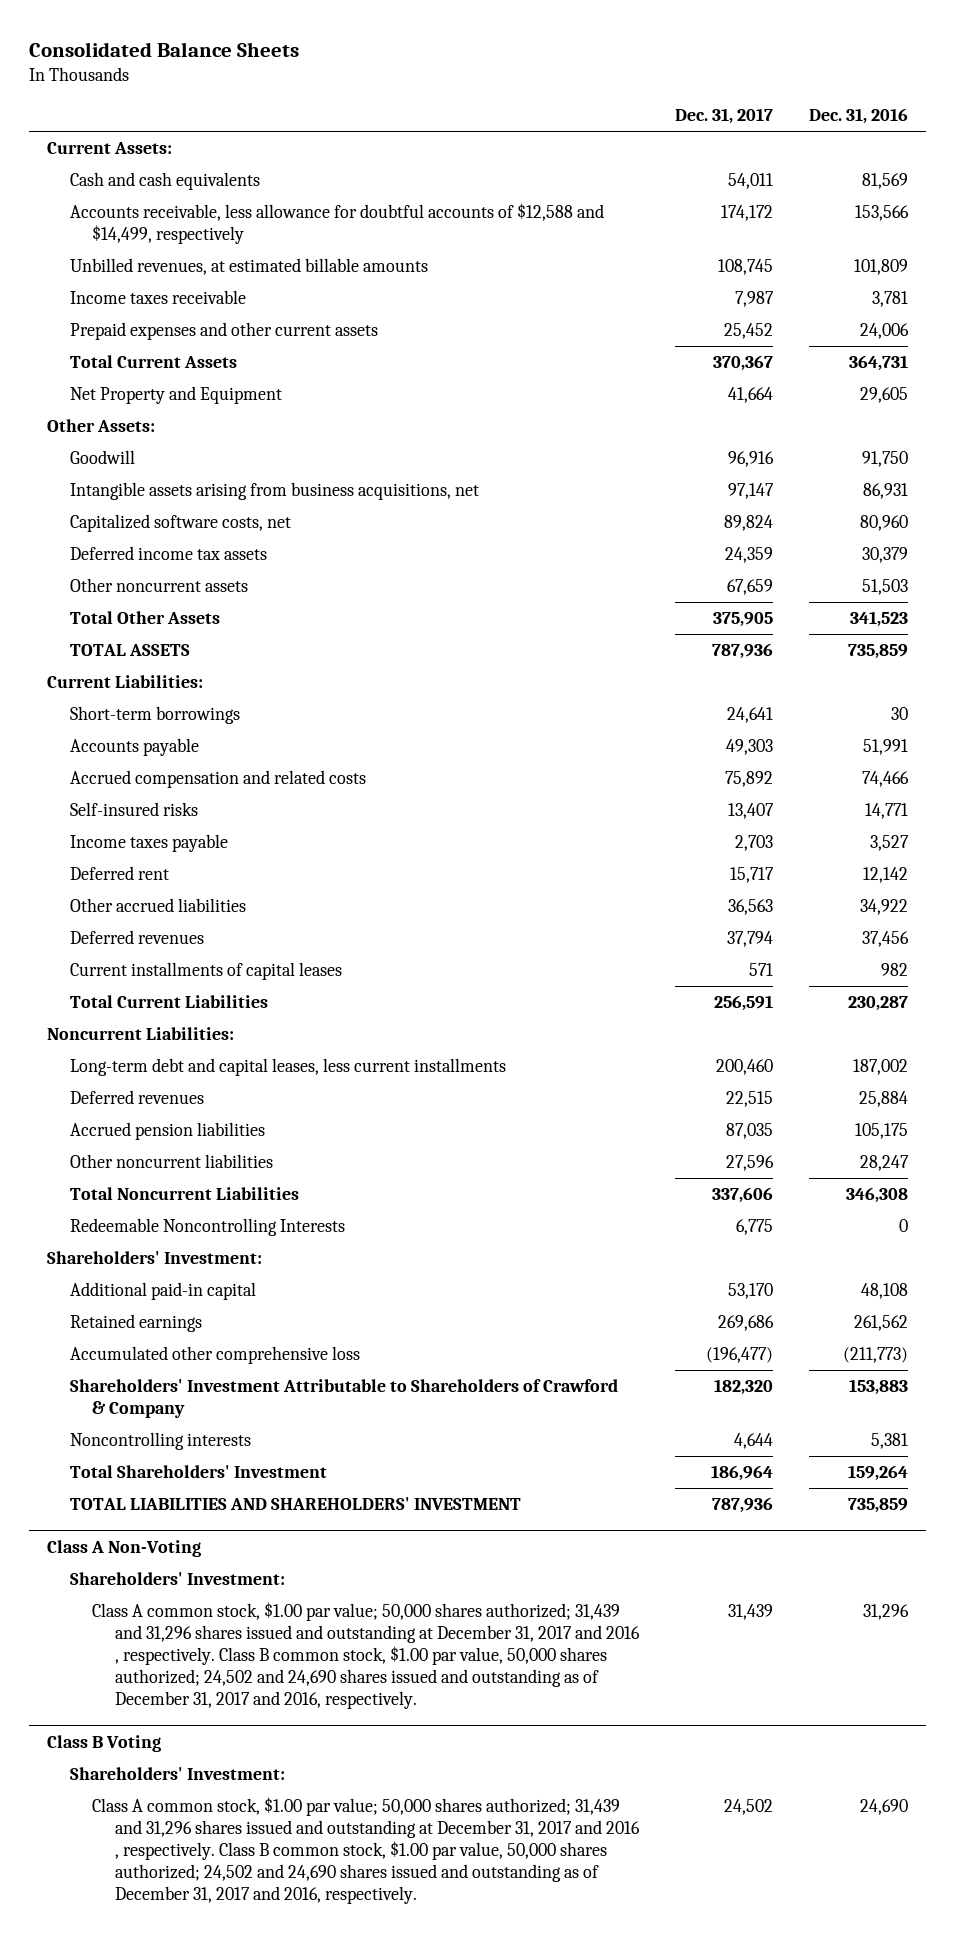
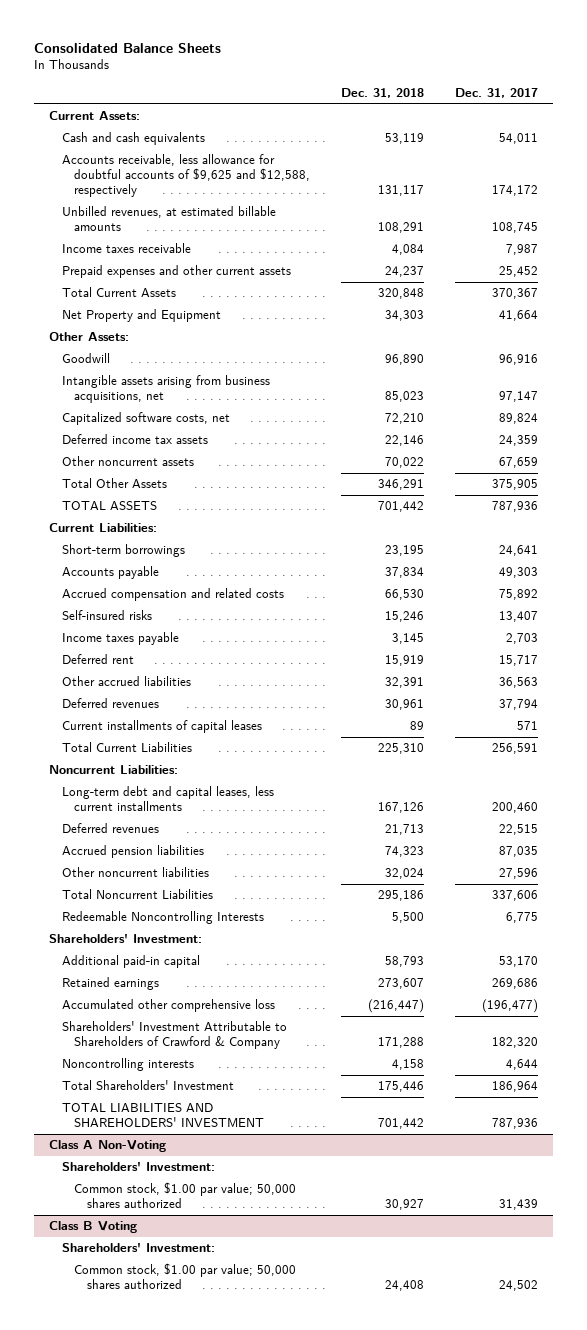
- | Dec. 31, 2017 | Dec. 31, 2016
+ | Dec. 31, 2018 | Dec. 31, 2017
- Accounts receivable, less allowance for doubtful accounts of $12,588 and $14,499, respectively | 174,172 | 153,566
+ Accounts receivable, less allowance for doubtful accounts of $9,625 and $12,588, respectively | 131,117 | 174,172
@ Class A Non-Voting
- Class A common stock, $1.00 par value; 50,000 shares authorized; 31,439 and 31,296 shares issued and outstanding at December 31, 2017 and 2016 , respectively. Class B common stock, $1.00 par value, 50,000 shares authorized; 24,502 and 24,690 shares issued and outstanding as of December 31, 2017 and 2016, respectively. | 31,439 | 31,296
+ Common stock, $1.00 par value; 50,000 shares authorized | 30,927 | 31,439
@ Class B Voting
- Class A common stock, $1.00 par value; 50,000 shares authorized; 31,439 and 31,296 shares issued and outstanding at December 31, 2017 and 2016 , respectively. Class B common stock, $1.00 par value, 50,000 shares authorized; 24,502 and 24,690 shares issued and outstanding as of December 31, 2017 and 2016, respectively. | 24,502 | 24,690
+ Common stock, $1.00 par value; 50,000 shares authorized | 24,408 | 24,502

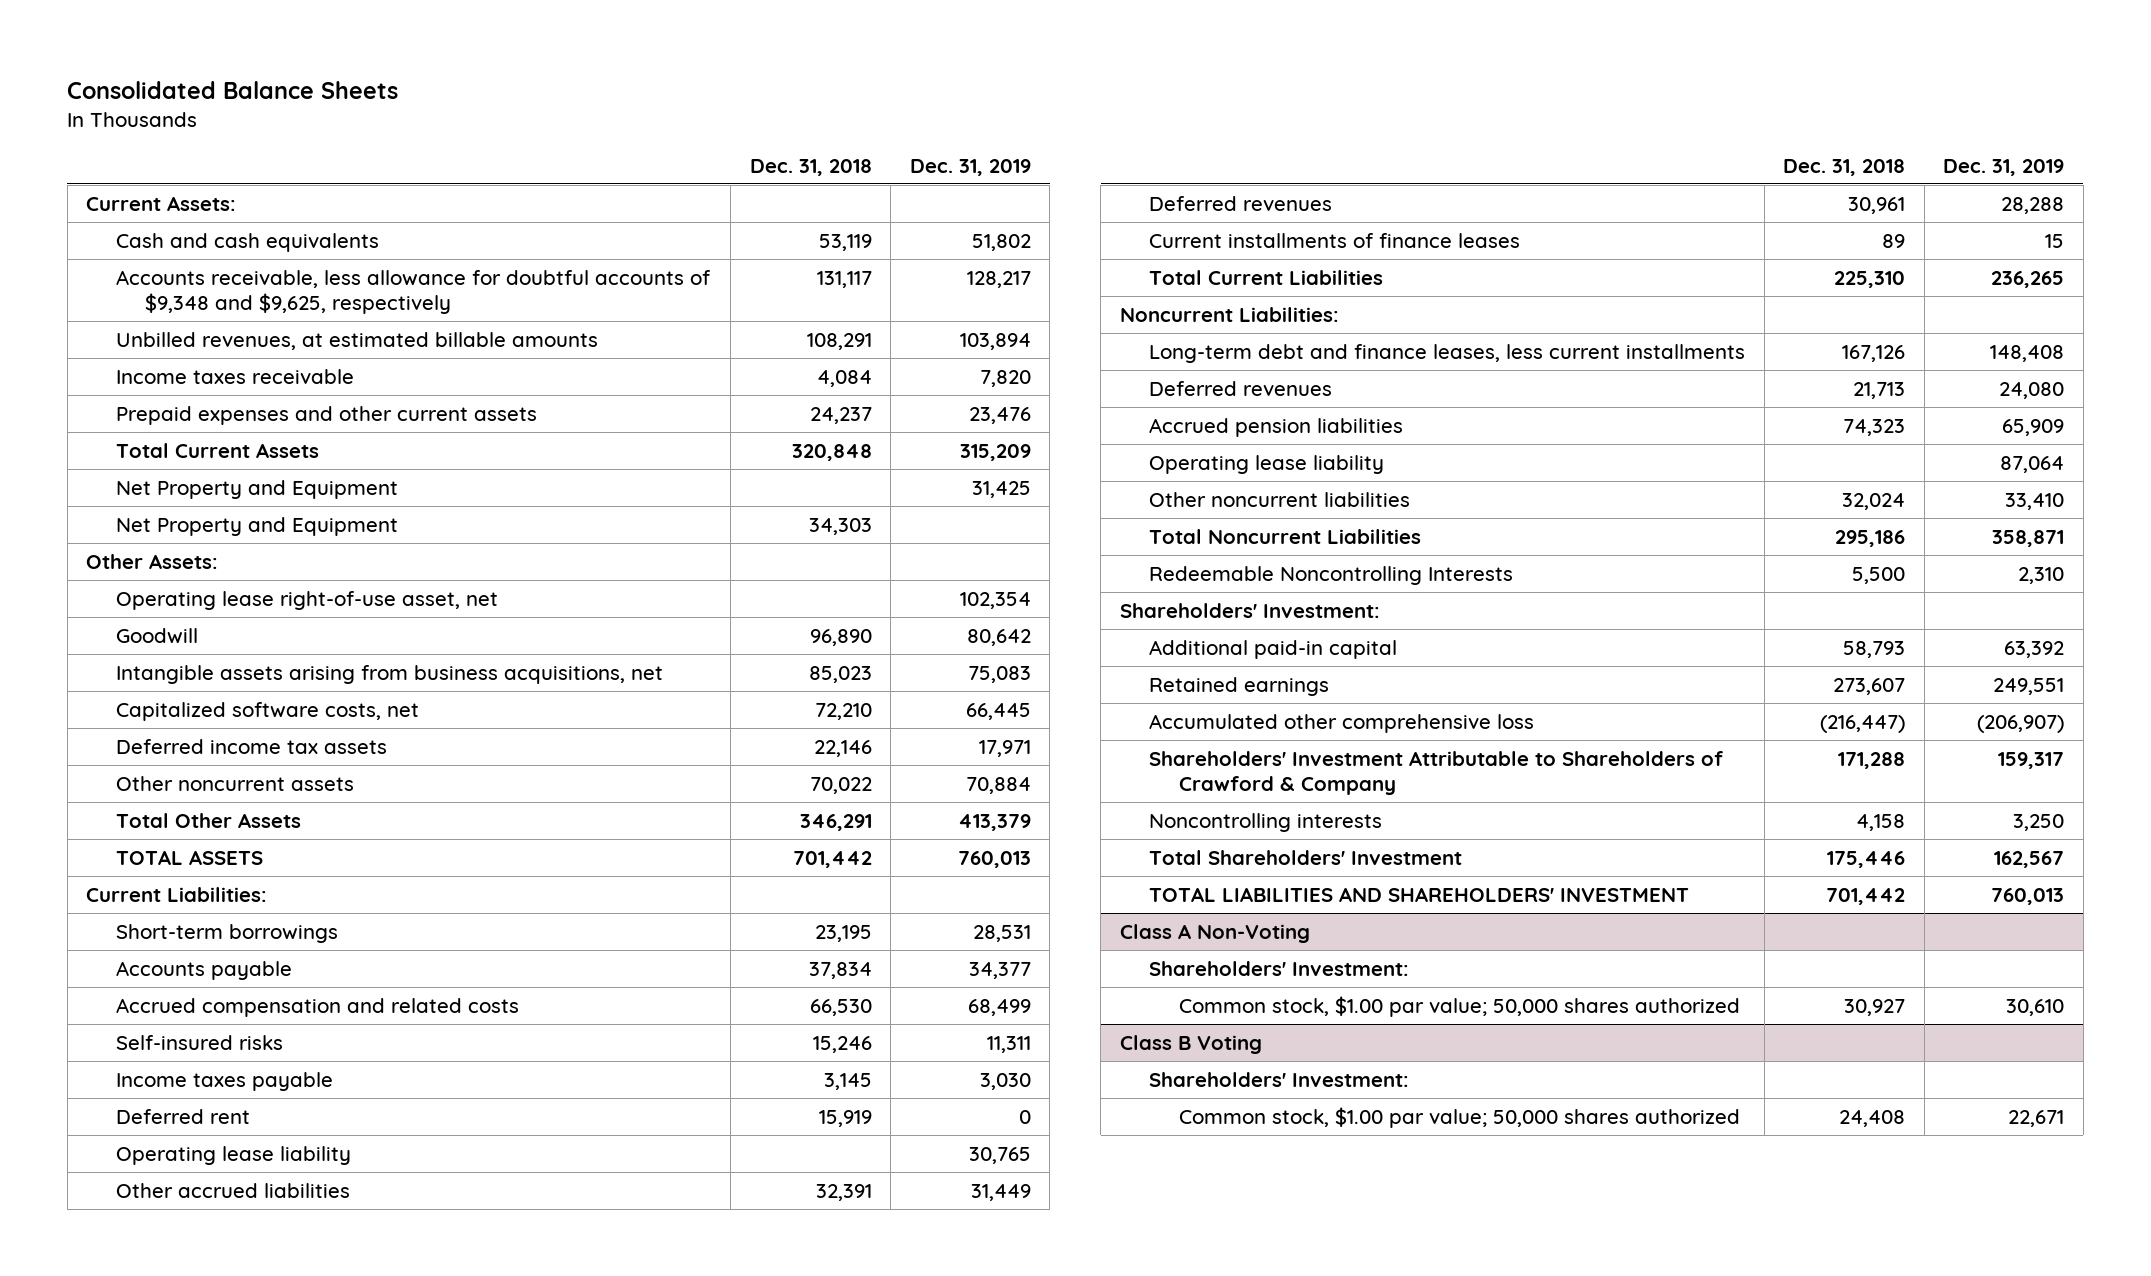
- | Dec. 31, 2018 | Dec. 31, 2017
+ | Dec. 31, 2018 | Dec. 31, 2019
- Accounts receivable, less allowance for doubtful accounts of $9,625 and $12,588, respectively | 131,117 | 174,172
+ Accounts receivable, less allowance for doubtful accounts of $9,348 and $9,625, respectively | 131,117 | 128,217
+ Net Property and Equipment | | 31,425
+ Operating lease right-of-use asset, net | | 102,354
+ Operating lease liability | | 30,765
- Current installments of capital leases | 89 | 571
+ Current installments of finance leases | 89 | 15
- Long-term debt and capital leases, less current installments | 167,126 | 200,460
+ Long-term debt and finance leases, less current installments | 167,126 | 148,408
+ Operating lease liability | | 87,064

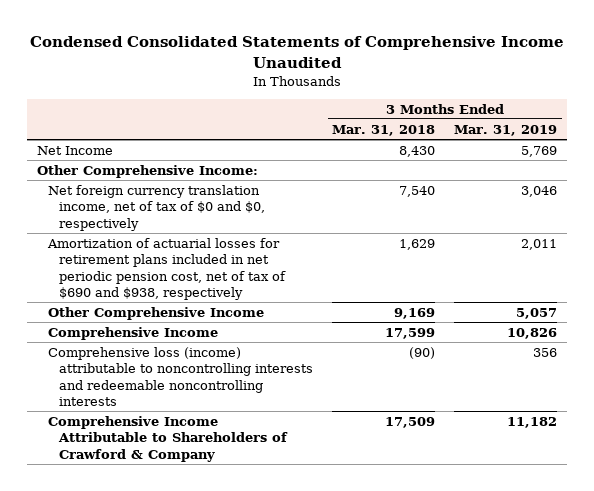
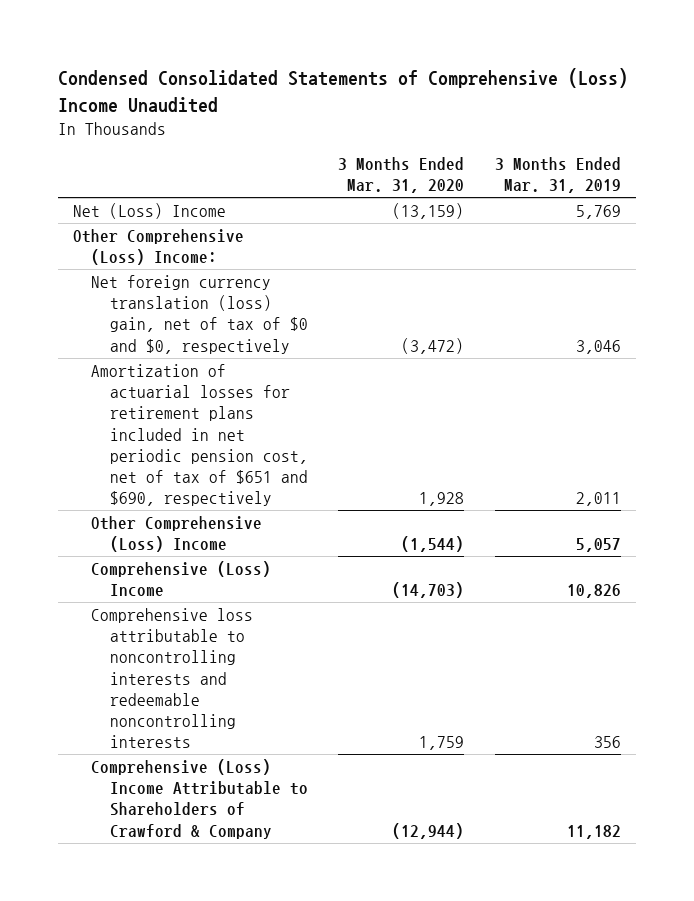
- Condensed Consolidated Statements of Comprehensive Income Unaudited
+ Condensed Consolidated Statements of Comprehensive (Loss) Income Unaudited
- | 3 Months Ended Mar. 31, 2018 | 3 Months Ended Mar. 31, 2019
+ | 3 Months Ended Mar. 31, 2020 | 3 Months Ended Mar. 31, 2019
- Net Income | 8,430 | 5,769
- Other Comprehensive Income:
- Net foreign currency translation income, net of tax of $0 and $0, respectively | 7,540 | 3,046
- Amortization of actuarial losses for retirement plans included in net periodic pension cost, net of tax of $690 and $938, respectively | 1,629 | 2,011
- Other Comprehensive Income | 9,169 | 5,057
- Comprehensive Income | 17,599 | 10,826
- Comprehensive loss (income) attributable to noncontrolling interests and redeemable noncontrolling interests | (90) | 356
- Comprehensive Income Attributable to Shareholders of Crawford & Company | 17,509 | 11,182
+ Net (Loss) Income | (13,159) | 5,769
+ Other Comprehensive (Loss) Income:
+ Net foreign currency translation (loss) gain, net of tax of $0 and $0, respectively | (3,472) | 3,046
+ Amortization of actuarial losses for retirement plans included in net periodic pension cost, net of tax of $651 and $690, respectively | 1,928 | 2,011
+ Other Comprehensive (Loss) Income | (1,544) | 5,057
+ Comprehensive (Loss) Income | (14,703) | 10,826
+ Comprehensive loss attributable to noncontrolling interests and redeemable noncontrolling interests | 1,759 | 356
+ Comprehensive (Loss) Income Attributable to Shareholders of Crawford & Company | (12,944) | 11,182

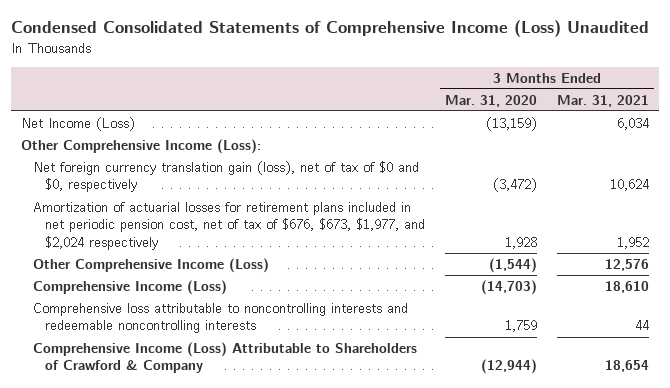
- Condensed Consolidated Statements of Comprehensive (Loss) Income Unaudited
+ Condensed Consolidated Statements of Comprehensive Income (Loss) Unaudited
- | 3 Months Ended Mar. 31, 2020 | 3 Months Ended Mar. 31, 2019
+ | 3 Months Ended Mar. 31, 2020 | 3 Months Ended Mar. 31, 2021
- Net (Loss) Income | (13,159) | 5,769
- Other Comprehensive (Loss) Income:
- Net foreign currency translation (loss) gain, net of tax of $0 and $0, respectively | (3,472) | 3,046
- Amortization of actuarial losses for retirement plans included in net periodic pension cost, net of tax of $651 and $690, respectively | 1,928 | 2,011
- Other Comprehensive (Loss) Income | (1,544) | 5,057
- Comprehensive (Loss) Income | (14,703) | 10,826
+ Net Income (Loss) | (13,159) | 6,034
+ Other Comprehensive Income (Loss):
+ Net foreign currency translation gain (loss), net of tax of $0 and $0, respectively | (3,472) | 10,624
+ Amortization of actuarial losses for retirement plans included in net periodic pension cost, net of tax of $676, $673, $1,977, and $2,024 respectively | 1,928 | 1,952
+ Other Comprehensive Income (Loss) | (1,544) | 12,576
+ Comprehensive Income (Loss) | (14,703) | 18,610
- Comprehensive (Loss) Income Attributable to Shareholders of Crawford & Company | (12,944) | 11,182
+ Comprehensive Income (Loss) Attributable to Shareholders of Crawford & Company | (12,944) | 18,654

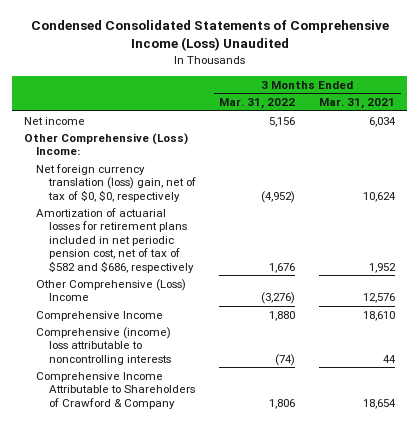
- | 3 Months Ended Mar. 31, 2020 | 3 Months Ended Mar. 31, 2021
+ | 3 Months Ended Mar. 31, 2022 | 3 Months Ended Mar. 31, 2021
- Net Income (Loss) | (13,159) | 6,034
- Other Comprehensive Income (Loss):
- Net foreign currency translation gain (loss), net of tax of $0 and $0, respectively | (3,472) | 10,624
- Amortization of actuarial losses for retirement plans included in net periodic pension cost, net of tax of $676, $673, $1,977, and $2,024 respectively | 1,928 | 1,952
- Other Comprehensive Income (Loss) | (1,544) | 12,576
- Comprehensive Income (Loss) | (14,703) | 18,610
- Comprehensive loss attributable to noncontrolling interests and redeemable noncontrolling interests | 1,759 | 44
- Comprehensive Income (Loss) Attributable to Shareholders of Crawford & Company | (12,944) | 18,654
+ Net income | 5,156 | 6,034
+ Other Comprehensive (Loss) Income:
+ Net foreign currency translation (loss) gain, net of tax of $0, $0, respectively | (4,952) | 10,624
+ Amortization of actuarial losses for retirement plans included in net periodic pension cost, net of tax of $582 and $686, respectively | 1,676 | 1,952
+ Other Comprehensive (Loss) Income | (3,276) | 12,576
+ Comprehensive Income | 1,880 | 18,610
+ Comprehensive (income) loss attributable to noncontrolling interests | (74) | 44
+ Comprehensive Income Attributable to Shareholders of Crawford & Company | 1,806 | 18,654

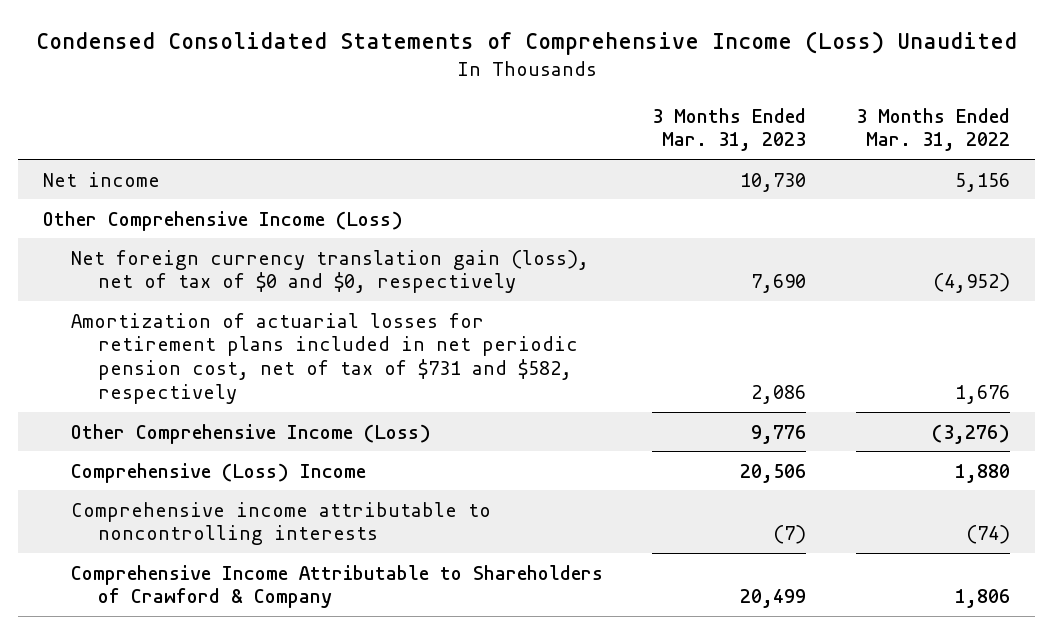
- | 3 Months Ended Mar. 31, 2022 | 3 Months Ended Mar. 31, 2021
+ | 3 Months Ended Mar. 31, 2023 | 3 Months Ended Mar. 31, 2022
- Other Comprehensive (Loss) Income:
- Net foreign currency translation (loss) gain, net of tax of $0, $0, respectively | (4,952) | 10,624
- Amortization of actuarial losses for retirement plans included in net periodic pension cost, net of tax of $582 and $686, respectively | 1,676 | 1,952
- Other Comprehensive (Loss) Income | (3,276) | 12,576
- Comprehensive Income | 1,880 | 18,610
- Comprehensive (income) loss attributable to noncontrolling interests | (74) | 44
+ Other Comprehensive Income (Loss)
+ Net foreign currency translation gain (loss), net of tax of $0 and $0, respectively | 7,690 | (4,952)
+ Amortization of actuarial losses for retirement plans included in net periodic pension cost, net of tax of $731 and $582, respectively | 2,086 | 1,676
+ Other Comprehensive Income (Loss) | 9,776 | (3,276)
+ Comprehensive (Loss) Income | 20,506 | 1,880
+ Comprehensive income attributable to noncontrolling interests | (7) | (74)

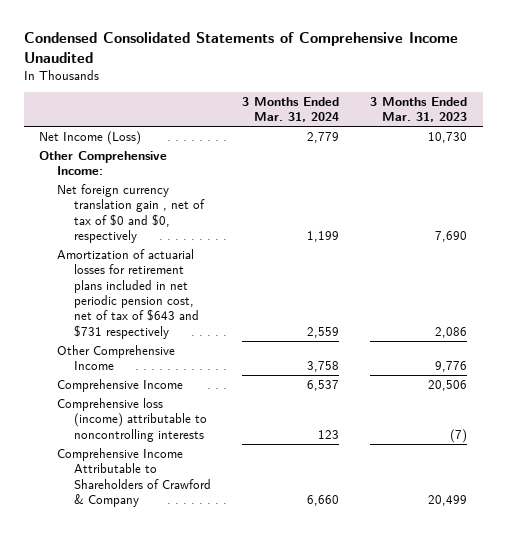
- Condensed Consolidated Statements of Comprehensive Income (Loss) Unaudited
+ Condensed Consolidated Statements of Comprehensive Income Unaudited
- | 3 Months Ended Mar. 31, 2023 | 3 Months Ended Mar. 31, 2022
+ | 3 Months Ended Mar. 31, 2024 | 3 Months Ended Mar. 31, 2023
- Net income | 10,730 | 5,156
- Other Comprehensive Income (Loss)
- Net foreign currency translation gain (loss), net of tax of $0 and $0, respectively | 7,690 | (4,952)
- Amortization of actuarial losses for retirement plans included in net periodic pension cost, net of tax of $731 and $582, respectively | 2,086 | 1,676
- Other Comprehensive Income (Loss) | 9,776 | (3,276)
- Comprehensive (Loss) Income | 20,506 | 1,880
- Comprehensive income attributable to noncontrolling interests | (7) | (74)
+ Net Income (Loss) | 2,779 | 10,730
+ Other Comprehensive Income:
+ Net foreign currency translation gain , net of tax of $0 and $0, respectively | 1,199 | 7,690
+ Amortization of actuarial losses for retirement plans included in net periodic pension cost, net of tax of $643 and $731 respectively | 2,559 | 2,086
+ Other Comprehensive Income | 3,758 | 9,776
+ Comprehensive Income | 6,537 | 20,506
+ Comprehensive loss (income) attributable to noncontrolling interests | 123 | (7)

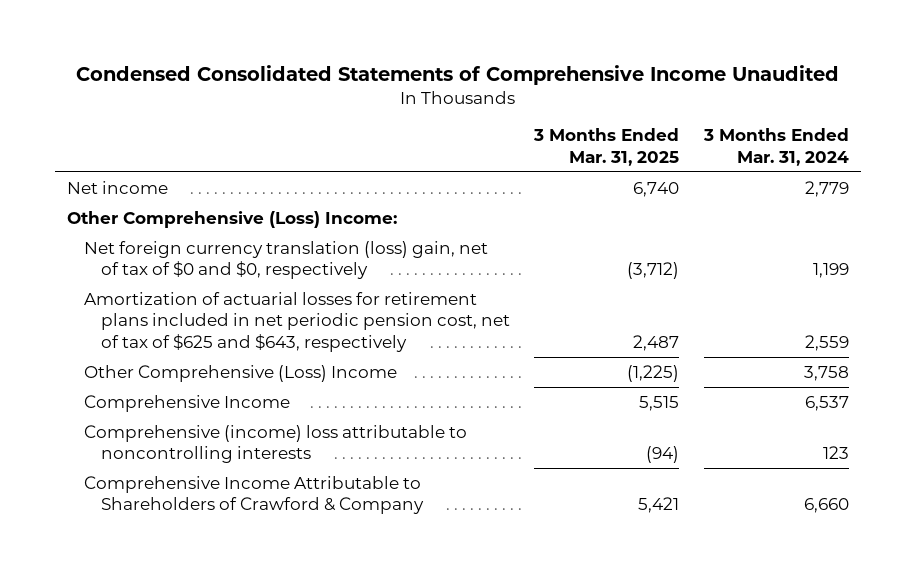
- | 3 Months Ended Mar. 31, 2024 | 3 Months Ended Mar. 31, 2023
+ | 3 Months Ended Mar. 31, 2025 | 3 Months Ended Mar. 31, 2024
- Net Income (Loss) | 2,779 | 10,730
- Other Comprehensive Income:
- Net foreign currency translation gain , net of tax of $0 and $0, respectively | 1,199 | 7,690
- Amortization of actuarial losses for retirement plans included in net periodic pension cost, net of tax of $643 and $731 respectively | 2,559 | 2,086
- Other Comprehensive Income | 3,758 | 9,776
+ Net income | 6,740 | 2,779
+ Other Comprehensive (Loss) Income:
+ Net foreign currency translation (loss) gain, net of tax of $0 and $0, respectively | (3,712) | 1,199
+ Amortization of actuarial losses for retirement plans included in net periodic pension cost, net of tax of $625 and $643, respectively | 2,487 | 2,559
+ Other Comprehensive (Loss) Income | (1,225) | 3,758
- Comprehensive loss (income) attributable to noncontrolling interests | 123 | (7)
+ Comprehensive (income) loss attributable to noncontrolling interests | (94) | 123

